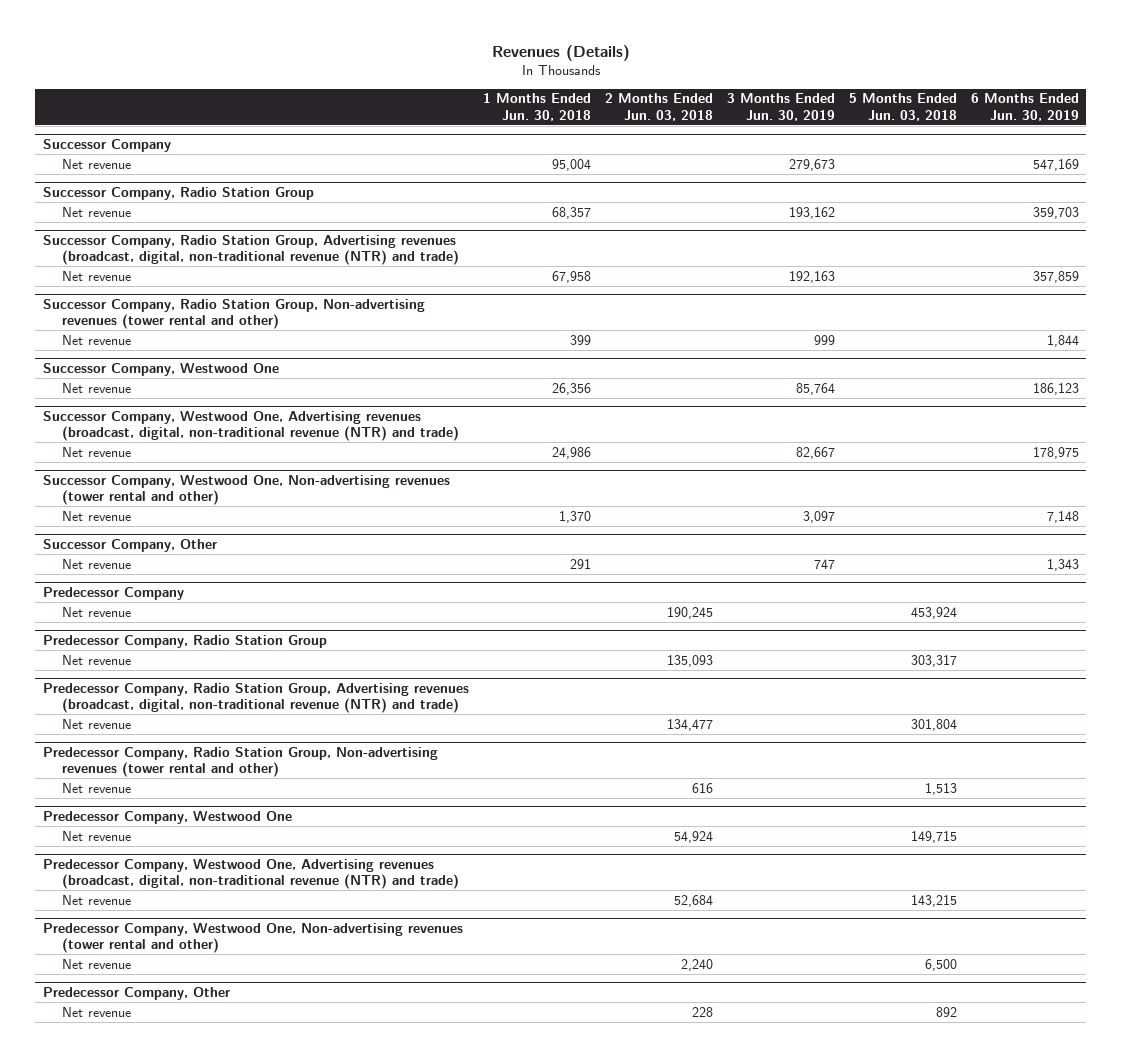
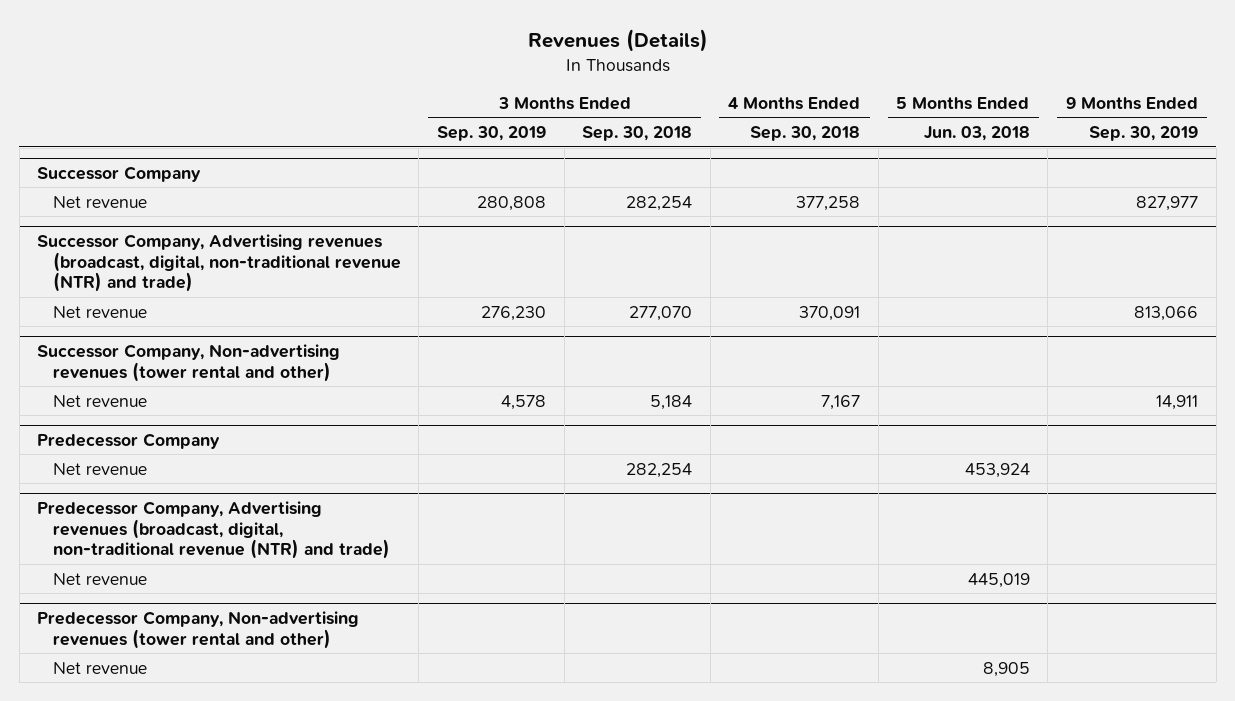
- | 1 Months Ended Jun. 30, 2018 | 2 Months Ended Jun. 03, 2018 | 3 Months Ended Jun. 30, 2019 | 5 Months Ended Jun. 03, 2018 | 6 Months Ended Jun. 30, 2019
+ | 3 Months Ended Sep. 30, 2019 | 3 Months Ended Sep. 30, 2018 | 4 Months Ended Sep. 30, 2018 | 5 Months Ended Jun. 03, 2018 | 9 Months Ended Sep. 30, 2019
- Successor Company, Radio Station Group
- Net revenue | 68,357 | | 193,162 | | 359,703
- Successor Company, Radio Station Group, Advertising revenues (broadcast, digital, non-traditional revenue (NTR) and trade)
- Net revenue | 67,958 | | 192,163 | | 357,859
- Successor Company, Radio Station Group, Non-advertising revenues (tower rental and other)
- Net revenue | 399 | | 999 | | 1,844
- Successor Company, Westwood One
- Net revenue | 26,356 | | 85,764 | | 186,123
- Successor Company, Westwood One, Advertising revenues (broadcast, digital, non-traditional revenue (NTR) and trade)
+ Successor Company, Advertising revenues (broadcast, digital, non-traditional revenue (NTR) and trade)
- Successor Company, Westwood One, Non-advertising revenues (tower rental and other)
+ Successor Company, Non-advertising revenues (tower rental and other)
- Successor Company, Other
- Net revenue | 291 | | 747 | | 1,343
- Predecessor Company, Radio Station Group
- Net revenue | | 135,093 | | 303,317 |
- Predecessor Company, Radio Station Group, Advertising revenues (broadcast, digital, non-traditional revenue (NTR) and trade)
- Net revenue | | 134,477 | | 301,804 |
- Predecessor Company, Radio Station Group, Non-advertising revenues (tower rental and other)
- Net revenue | | 616 | | 1,513 |
- Predecessor Company, Westwood One
- Net revenue | | 54,924 | | 149,715 |
- Predecessor Company, Westwood One, Advertising revenues (broadcast, digital, non-traditional revenue (NTR) and trade)
- Net revenue | | 52,684 | | 143,215 |
- Predecessor Company, Westwood One, Non-advertising revenues (tower rental and other)
- Net revenue | | 2,240 | | 6,500 |
- Predecessor Company, Other
- Net revenue | | 228 | | 892 |
+ Predecessor Company, Advertising revenues (broadcast, digital, non-traditional revenue (NTR) and trade)
+ Net revenue | | | | 445,019 |
+ Predecessor Company, Non-advertising revenues (tower rental and other)
+ Net revenue | | | | 8,905 |

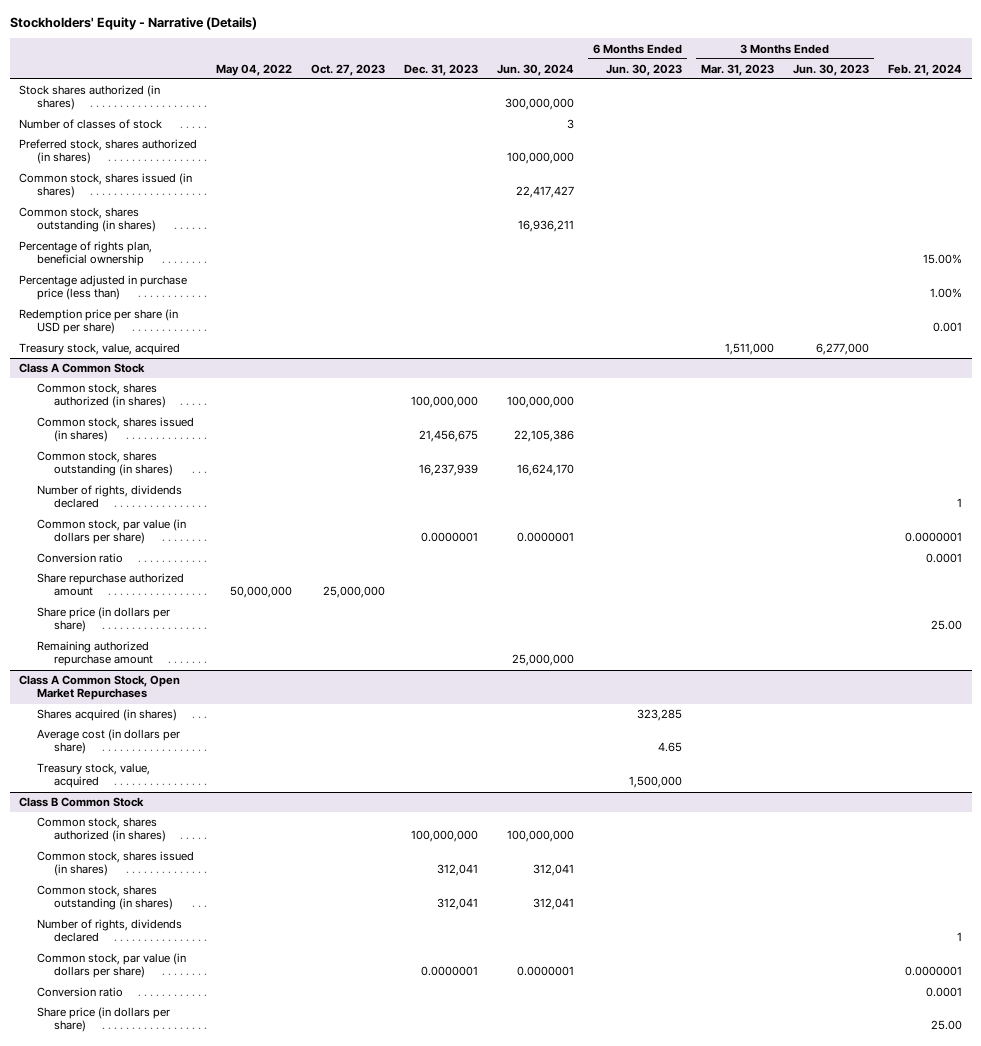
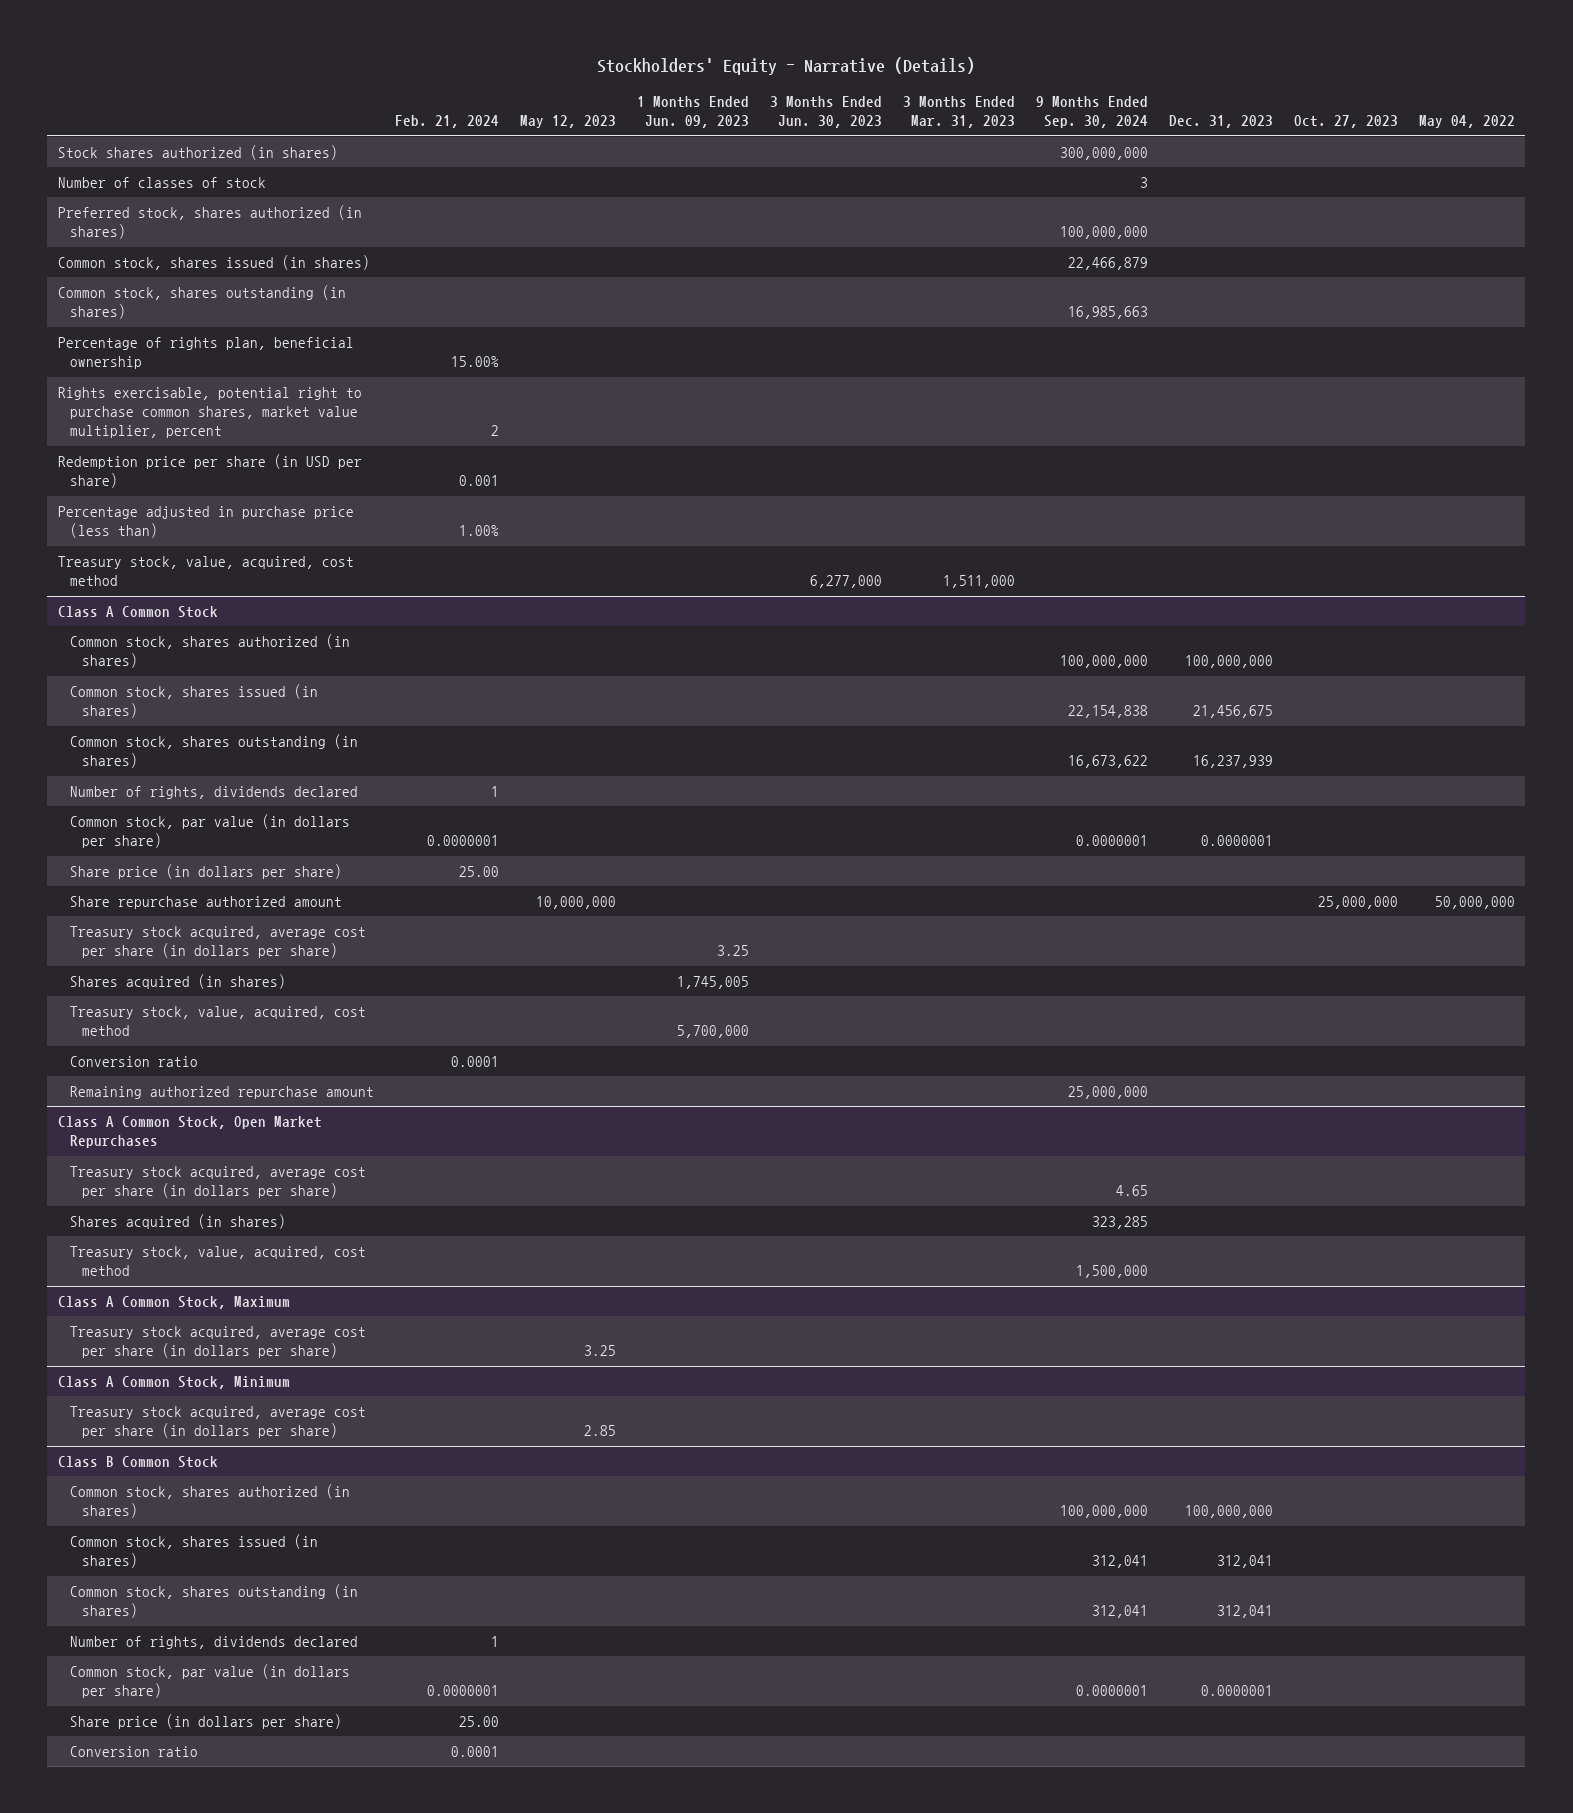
- | May 04, 2022 | Oct. 27, 2023 | Dec. 31, 2023 | Jun. 30, 2024 | 6 Months Ended Jun. 30, 2023 | 3 Months Ended Mar. 31, 2023 | 3 Months Ended Jun. 30, 2023 | Feb. 21, 2024
+ | Feb. 21, 2024 | May 12, 2023 | 1 Months Ended Jun. 09, 2023 | 3 Months Ended Jun. 30, 2023 | 3 Months Ended Mar. 31, 2023 | 9 Months Ended Sep. 30, 2024 | Dec. 31, 2023 | Oct. 27, 2023 | May 04, 2022
+ Rights exercisable, potential right to purchase common shares, market value multiplier, percent | 2 | | | | | | | |
- Treasury stock, value, acquired | | | | | | 1,511,000 | 6,277,000 |
moved down: Percentage adjusted in purchase price (less than) | 1.00% | | | | | | | |
+ Treasury stock, value, acquired, cost method | | | | 6,277,000 | 1,511,000 | | | |
@ Class A Common Stock
moved down: Share repurchase authorized amount | | 10,000,000 | | | | | | 25,000,000 | 50,000,000
+ Treasury stock acquired, average cost per share (in dollars per share) | | | 3.25 | | | | | |
+ Shares acquired (in shares) | | | 1,745,005 | | | | | |
+ Treasury stock, value, acquired, cost method | | | 5,700,000 | | | | | |
moved down: Conversion ratio | 0.0001 | | | | | | | |
@ Class A Common Stock, Open Market Repurchases
+ Treasury stock acquired, average cost per share (in dollars per share) | | | | | | 4.65 | | |
- Average cost (in dollars per share) | | | | | 4.65 | | |
- Treasury stock, value, acquired | | | | | 1,500,000 | | |
+ Treasury stock, value, acquired, cost method | | | | | | 1,500,000 | | |
+ Class A Common Stock, Maximum
+ Treasury stock acquired, average cost per share (in dollars per share) | | 3.25 | | | | | | |
+ Class A Common Stock, Minimum
+ Treasury stock acquired, average cost per share (in dollars per share) | | 2.85 | | | | | | |
@ Class B Common Stock
moved down: Conversion ratio | 0.0001 | | | | | | | |

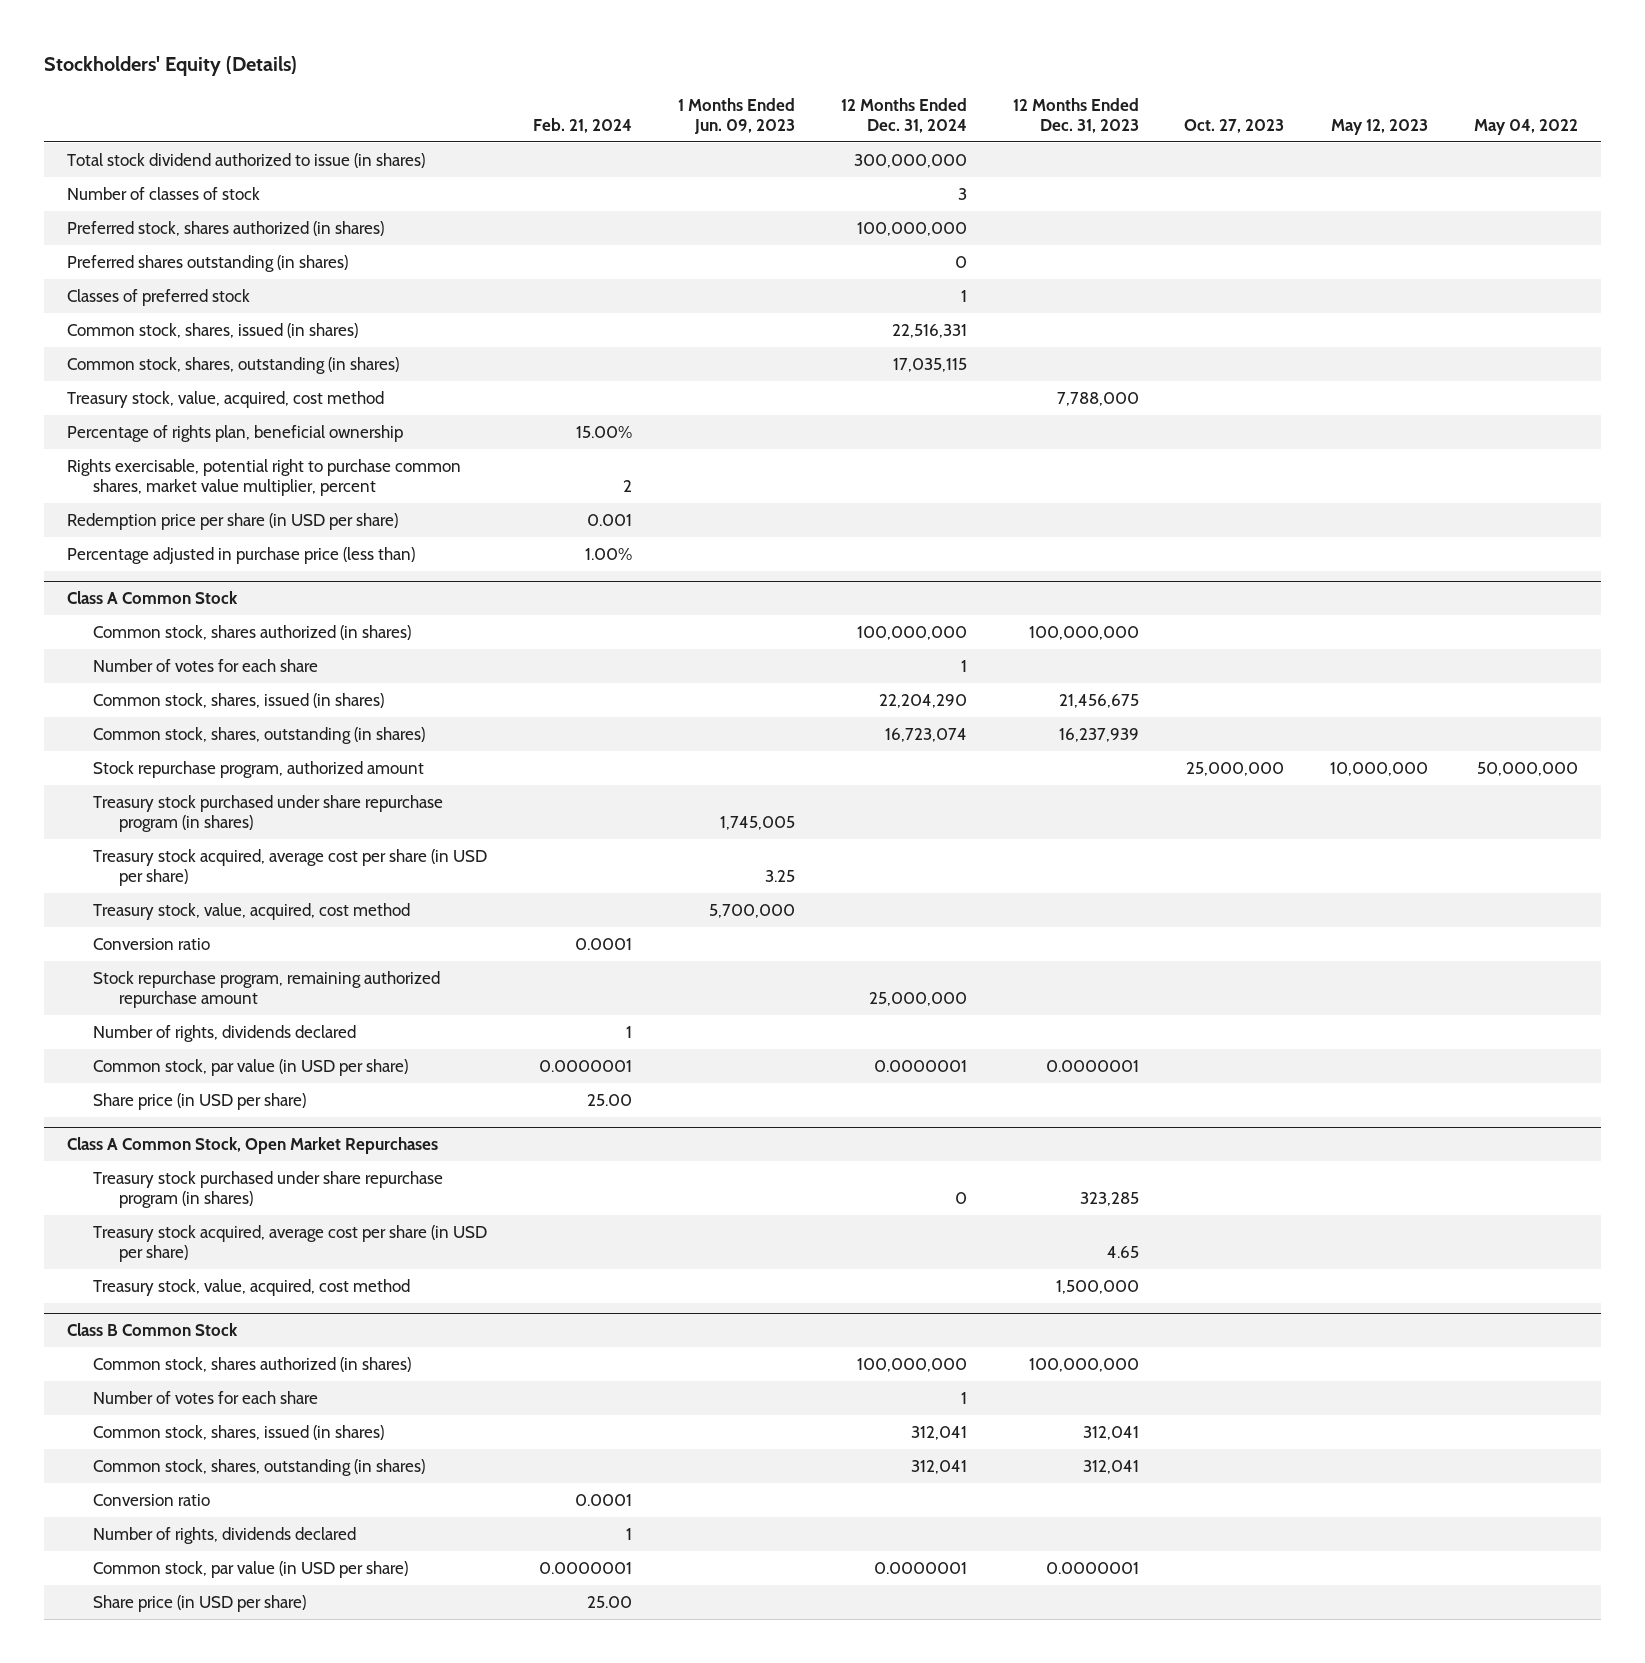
- Stockholders' Equity - Narrative (Details)
+ Stockholders' Equity (Details)
- | Feb. 21, 2024 | May 12, 2023 | 1 Months Ended Jun. 09, 2023 | 3 Months Ended Jun. 30, 2023 | 3 Months Ended Mar. 31, 2023 | 9 Months Ended Sep. 30, 2024 | Dec. 31, 2023 | Oct. 27, 2023 | May 04, 2022
+ | Feb. 21, 2024 | 1 Months Ended Jun. 09, 2023 | 12 Months Ended Dec. 31, 2024 | 12 Months Ended Dec. 31, 2023 | Oct. 27, 2023 | May 12, 2023 | May 04, 2022
- Stock shares authorized (in shares) | | | | | | 300,000,000 | | |
+ Total stock dividend authorized to issue (in shares) | | | 300,000,000 | | | |
- Common stock, shares issued (in shares) | | | | | | 22,466,879 | | |
- Common stock, shares outstanding (in shares) | | | | | | 16,985,663 | | |
+ Preferred shares outstanding (in shares) | | | 0 | | | |
+ Classes of preferred stock | | | 1 | | | |
+ Common stock, shares, issued (in shares) | | | 22,516,331 | | | |
+ Common stock, shares, outstanding (in shares) | | | 17,035,115 | | | |
moved up: Treasury stock, value, acquired, cost method | | | | 7,788,000 | | |
@ Class A Common Stock
- Common stock, shares issued (in shares) | | | | | | 22,154,838 | 21,456,675 | |
- Common stock, shares outstanding (in shares) | | | | | | 16,673,622 | 16,237,939 | |
- Common stock, par value (in dollars per share) | 0.0000001 | | | | | 0.0000001 | 0.0000001 | |
- Share price (in dollars per share) | 25.00 | | | | | | | |
- Share repurchase authorized amount | | 10,000,000 | | | | | | 25,000,000 | 50,000,000
- Treasury stock acquired, average cost per share (in dollars per share) | | | 3.25 | | | | | |
- Shares acquired (in shares) | | | 1,745,005 | | | | | |
+ Number of votes for each share | | | 1 | | | |
+ Common stock, shares, issued (in shares) | | | 22,204,290 | 21,456,675 | | |
+ Common stock, shares, outstanding (in shares) | | | 16,723,074 | 16,237,939 | | |
+ Stock repurchase program, authorized amount | | | | | 25,000,000 | 10,000,000 | 50,000,000
+ Treasury stock purchased under share repurchase program (in shares) | | 1,745,005 | | | | |
+ Treasury stock acquired, average cost per share (in USD per share) | | 3.25 | | | | |
- Remaining authorized repurchase amount | | | | | | 25,000,000 | | |
+ Stock repurchase program, remaining authorized repurchase amount | | | 25,000,000 | | | |
moved down: Number of rights, dividends declared | 1 | | | | | |
+ Common stock, par value (in USD per share) | 0.0000001 | | 0.0000001 | 0.0000001 | | |
+ Share price (in USD per share) | 25.00 | | | | | |
@ Class A Common Stock, Open Market Repurchases
- Treasury stock acquired, average cost per share (in dollars per share) | | | | | | 4.65 | | |
- Shares acquired (in shares) | | | | | | 323,285 | | |
+ Treasury stock purchased under share repurchase program (in shares) | | | 0 | 323,285 | | |
+ Treasury stock acquired, average cost per share (in USD per share) | | | | 4.65 | | |
- Class A Common Stock, Maximum
- Treasury stock acquired, average cost per share (in dollars per share) | | 3.25 | | | | | | |
- Class A Common Stock, Minimum
- Treasury stock acquired, average cost per share (in dollars per share) | | 2.85 | | | | | | |
@ Class B Common Stock
- Common stock, shares issued (in shares) | | | | | | 312,041 | 312,041 | |
- Common stock, shares outstanding (in shares) | | | | | | 312,041 | 312,041 | |
- Common stock, par value (in dollars per share) | 0.0000001 | | | | | 0.0000001 | 0.0000001 | |
- Share price (in dollars per share) | 25.00 | | | | | | | |
+ Number of votes for each share | | | 1 | | | |
+ Common stock, shares, issued (in shares) | | | 312,041 | 312,041 | | |
+ Common stock, shares, outstanding (in shares) | | | 312,041 | 312,041 | | |
moved down: Number of rights, dividends declared | 1 | | | | | |
+ Common stock, par value (in USD per share) | 0.0000001 | | 0.0000001 | 0.0000001 | | |
+ Share price (in USD per share) | 25.00 | | | | | |

